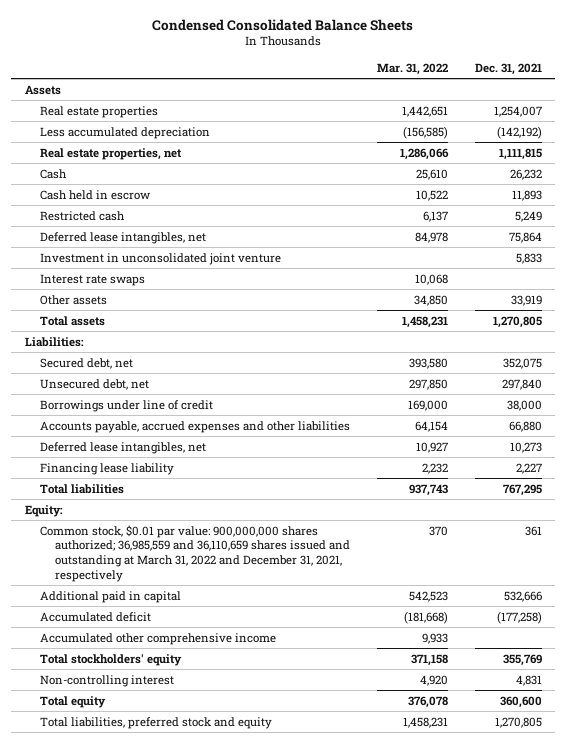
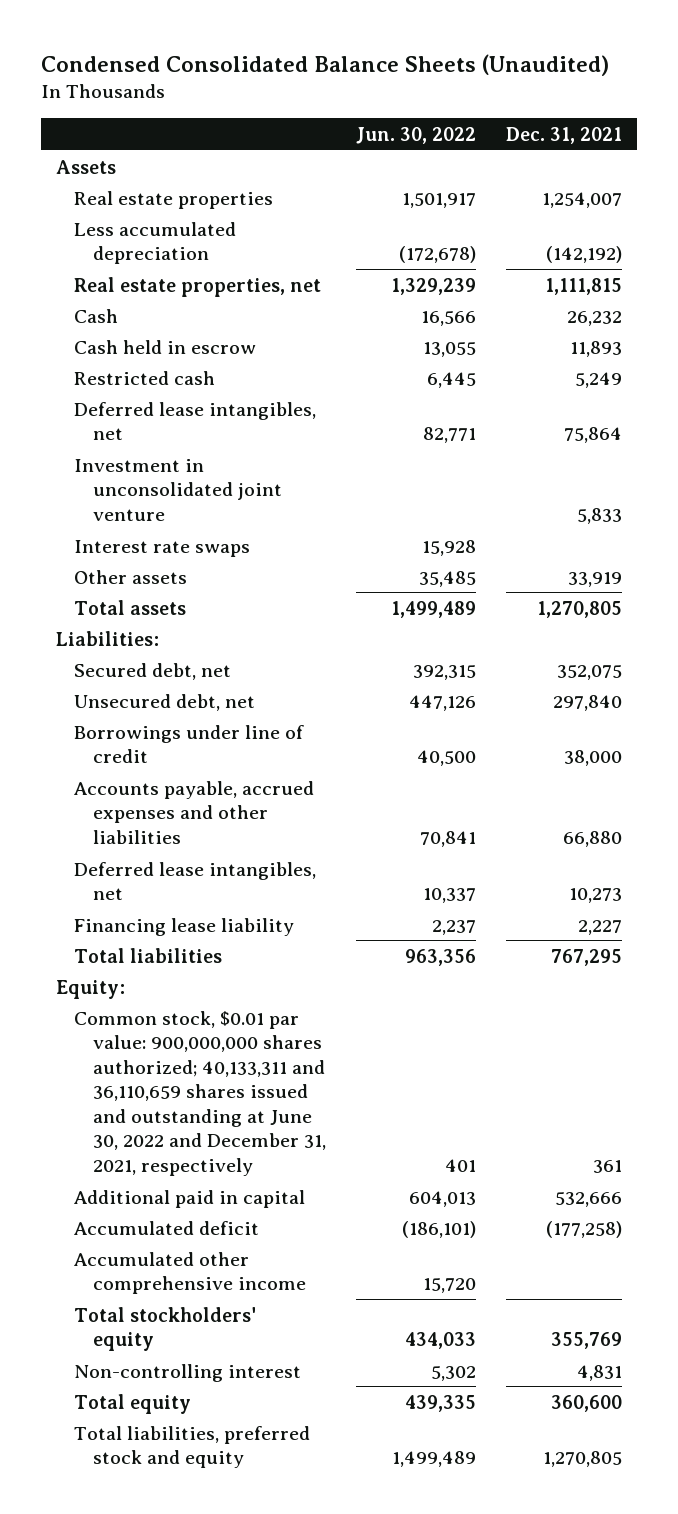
- Condensed Consolidated Balance Sheets
+ Condensed Consolidated Balance Sheets (Unaudited)
- | Mar. 31, 2022 | Dec. 31, 2021
+ | Jun. 30, 2022 | Dec. 31, 2021
- Common stock, $0.01 par value: 900,000,000 shares authorized; 36,985,559 and 36,110,659 shares issued and outstanding at March 31, 2022 and December 31, 2021, respectively | 370 | 361
+ Common stock, $0.01 par value: 900,000,000 shares authorized; 40,133,311 and 36,110,659 shares issued and outstanding at June 30, 2022 and December 31, 2021, respectively | 401 | 361

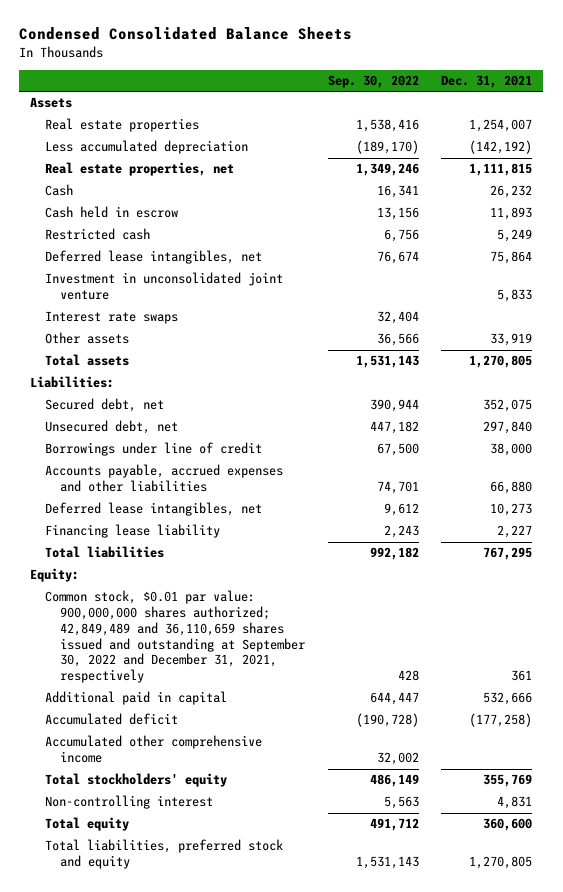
- Condensed Consolidated Balance Sheets (Unaudited)
+ Condensed Consolidated Balance Sheets
- | Jun. 30, 2022 | Dec. 31, 2021
+ | Sep. 30, 2022 | Dec. 31, 2021
- Common stock, $0.01 par value: 900,000,000 shares authorized; 40,133,311 and 36,110,659 shares issued and outstanding at June 30, 2022 and December 31, 2021, respectively | 401 | 361
+ Common stock, $0.01 par value: 900,000,000 shares authorized; 42,849,489 and 36,110,659 shares issued and outstanding at September 30, 2022 and December 31, 2021, respectively | 428 | 361

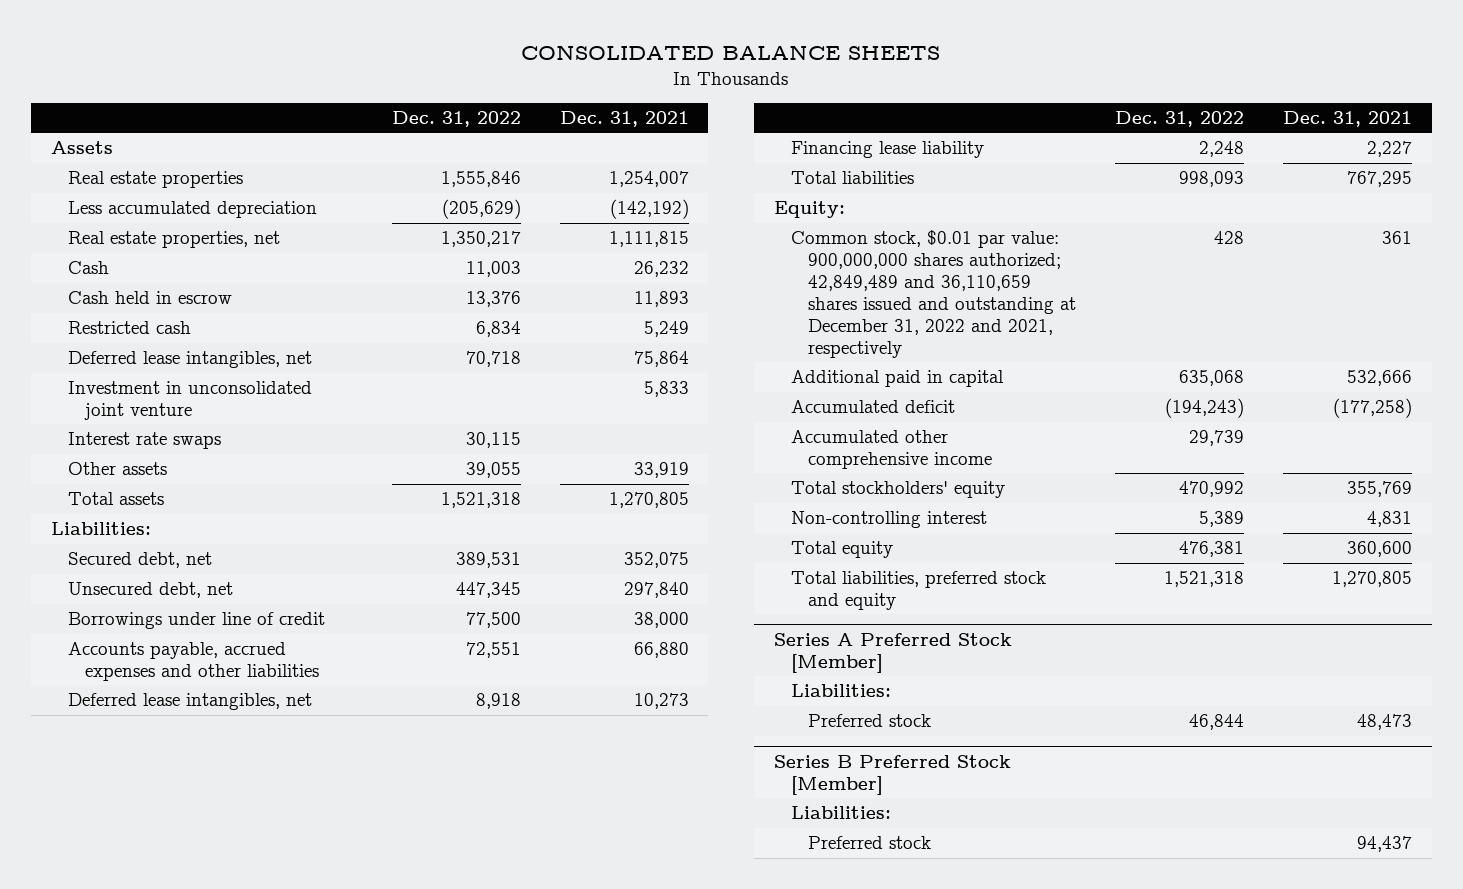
- Condensed Consolidated Balance Sheets
+ CONSOLIDATED BALANCE SHEETS
- | Sep. 30, 2022 | Dec. 31, 2021
+ | Dec. 31, 2022 | Dec. 31, 2021
- Common stock, $0.01 par value: 900,000,000 shares authorized; 42,849,489 and 36,110,659 shares issued and outstanding at September 30, 2022 and December 31, 2021, respectively | 428 | 361
+ Common stock, $0.01 par value: 900,000,000 shares authorized; 42,849,489 and 36,110,659 shares issued and outstanding at December 31, 2022 and 2021, respectively | 428 | 361
+ Series A Preferred Stock [Member]
+ Liabilities:
+ Preferred stock | 46,844 | 48,473
+ Series B Preferred Stock [Member]
+ Liabilities:
+ Preferred stock | | 94,437

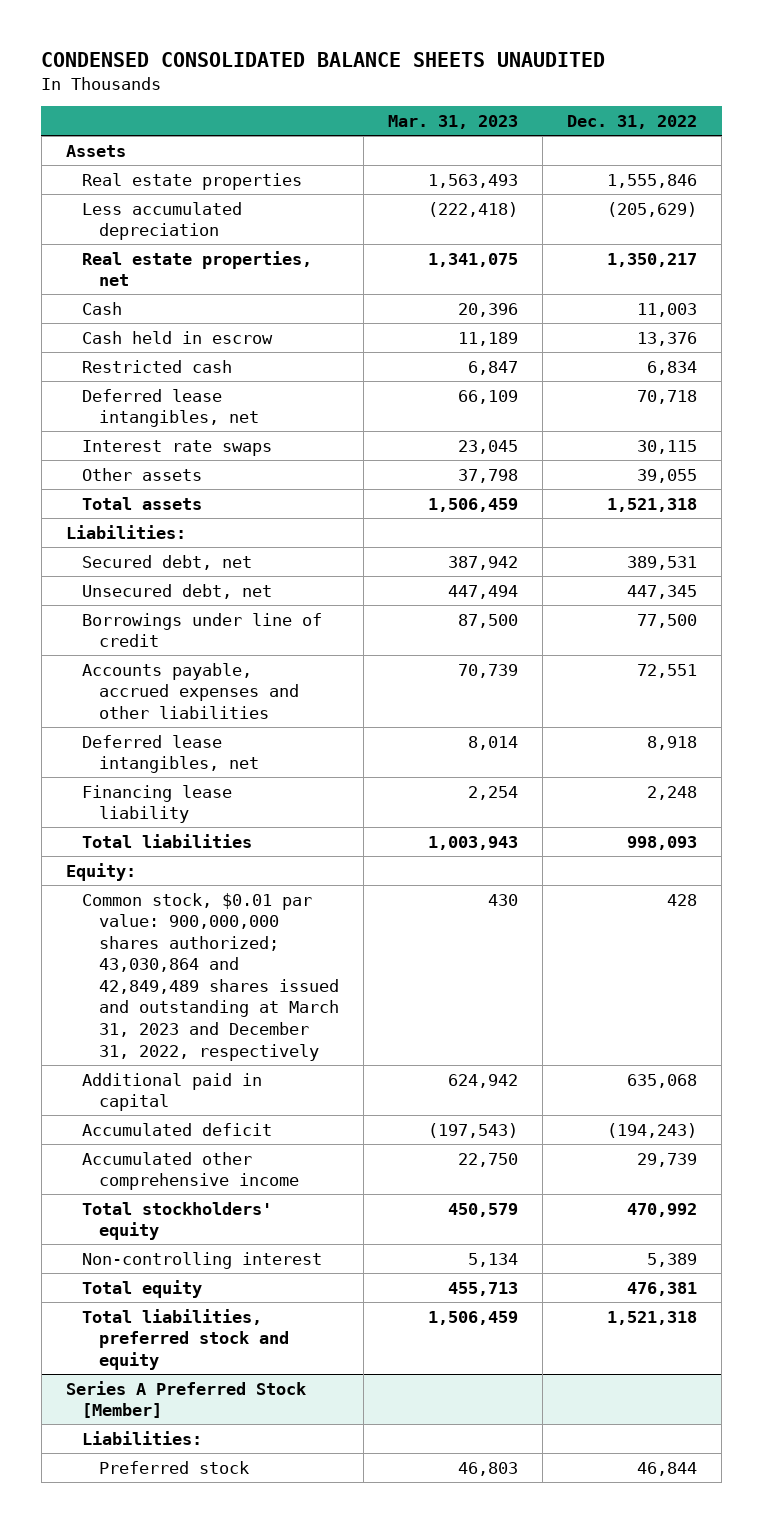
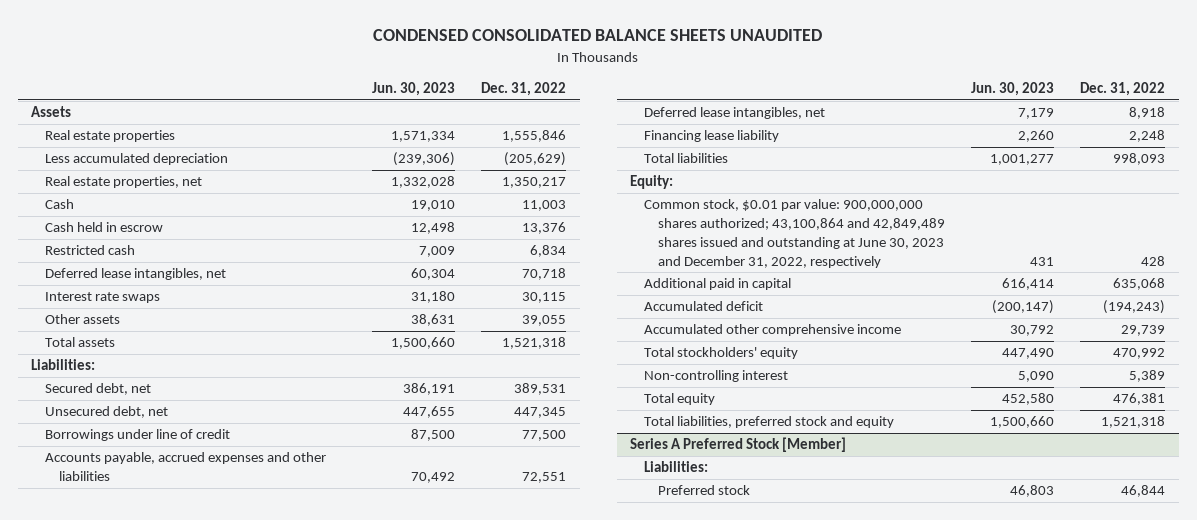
- | Mar. 31, 2023 | Dec. 31, 2022
+ | Jun. 30, 2023 | Dec. 31, 2022
- Common stock, $0.01 par value: 900,000,000 shares authorized; 43,030,864 and 42,849,489 shares issued and outstanding at March 31, 2023 and December 31, 2022, respectively | 430 | 428
+ Common stock, $0.01 par value: 900,000,000 shares authorized; 43,100,864 and 42,849,489 shares issued and outstanding at June 30, 2023 and December 31, 2022, respectively | 431 | 428

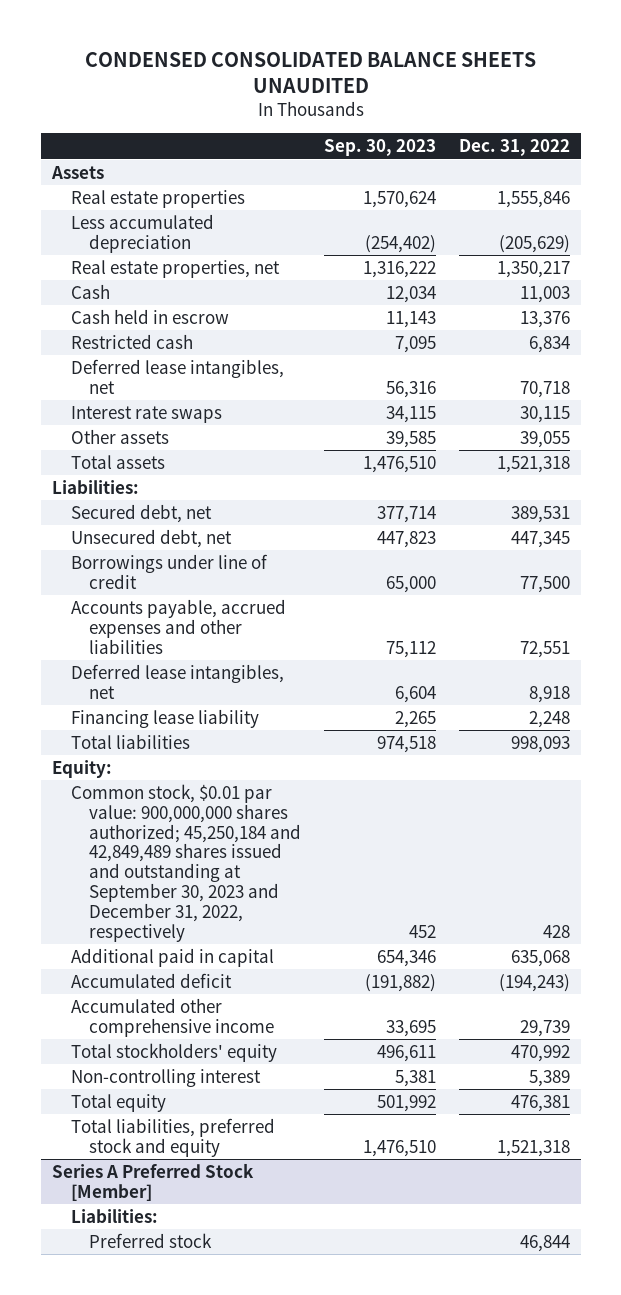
- | Jun. 30, 2023 | Dec. 31, 2022
+ | Sep. 30, 2023 | Dec. 31, 2022
- Common stock, $0.01 par value: 900,000,000 shares authorized; 43,100,864 and 42,849,489 shares issued and outstanding at June 30, 2023 and December 31, 2022, respectively | 431 | 428
+ Common stock, $0.01 par value: 900,000,000 shares authorized; 45,250,184 and 42,849,489 shares issued and outstanding at September 30, 2023 and December 31, 2022, respectively | 452 | 428

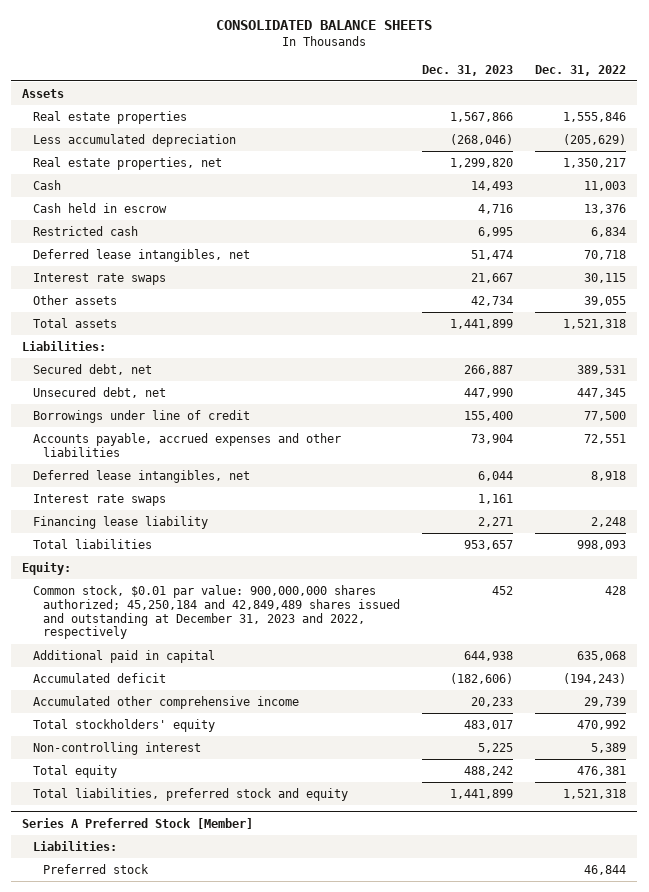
- CONDENSED CONSOLIDATED BALANCE SHEETS UNAUDITED
+ CONSOLIDATED BALANCE SHEETS
- | Sep. 30, 2023 | Dec. 31, 2022
+ | Dec. 31, 2023 | Dec. 31, 2022
+ Interest rate swaps | 1,161 |
- Common stock, $0.01 par value: 900,000,000 shares authorized; 45,250,184 and 42,849,489 shares issued and outstanding at September 30, 2023 and December 31, 2022, respectively | 452 | 428
+ Common stock, $0.01 par value: 900,000,000 shares authorized; 45,250,184 and 42,849,489 shares issued and outstanding at December 31, 2023 and 2022, respectively | 452 | 428

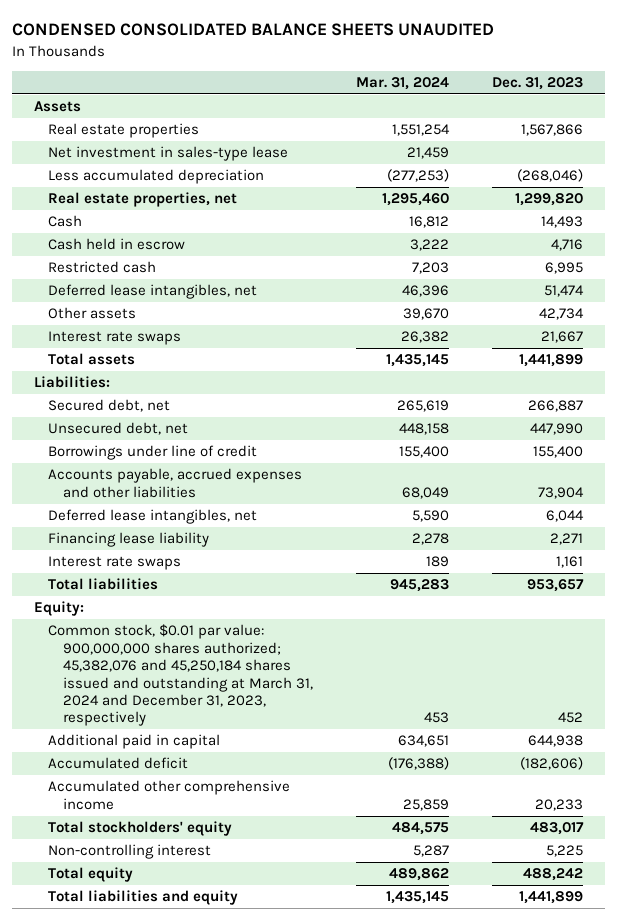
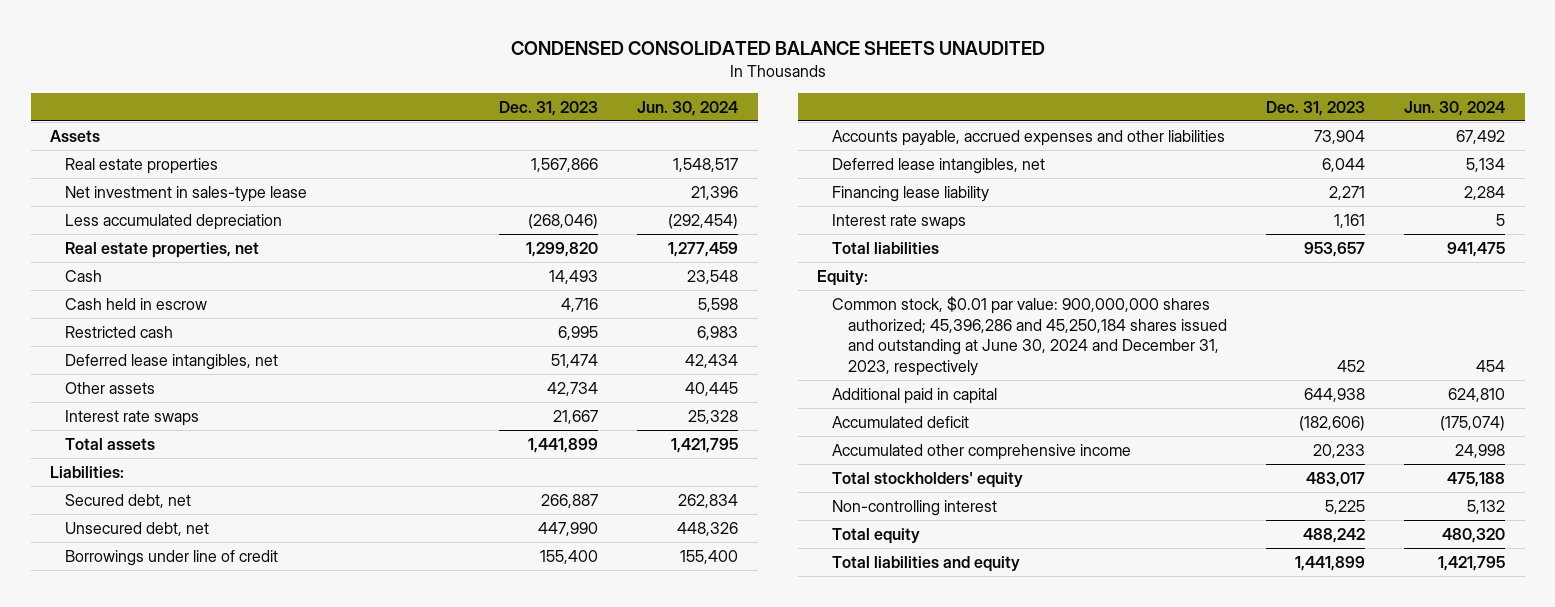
- | Mar. 31, 2024 | Dec. 31, 2023
+ | Dec. 31, 2023 | Jun. 30, 2024
- Common stock, $0.01 par value: 900,000,000 shares authorized; 45,382,076 and 45,250,184 shares issued and outstanding at March 31, 2024 and December 31, 2023, respectively | 453 | 452
+ Common stock, $0.01 par value: 900,000,000 shares authorized; 45,396,286 and 45,250,184 shares issued and outstanding at June 30, 2024 and December 31, 2023, respectively | 452 | 454

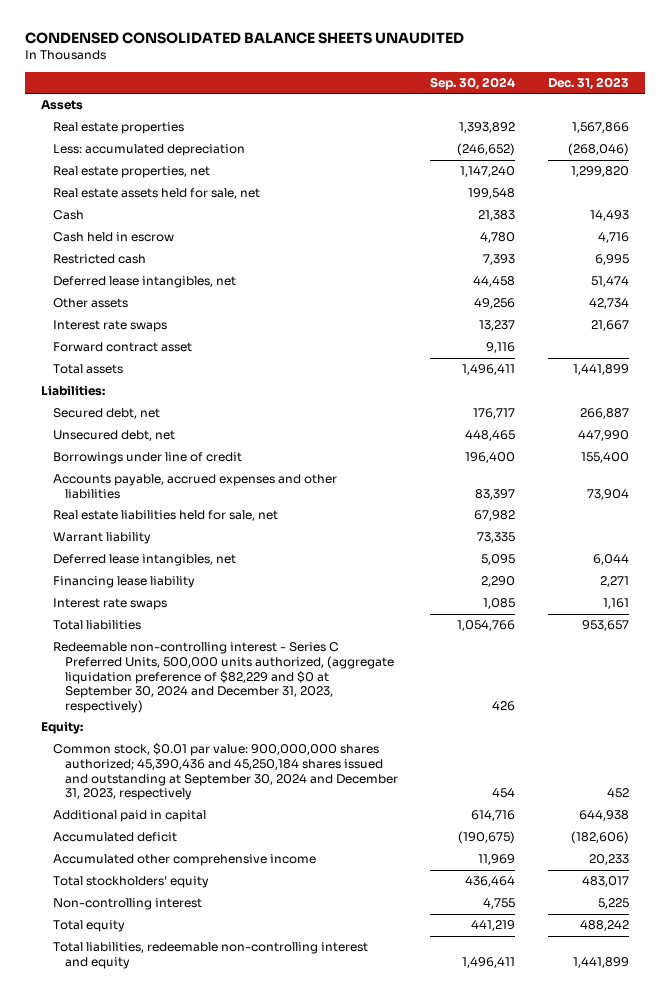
- | Dec. 31, 2023 | Jun. 30, 2024
+ | Sep. 30, 2024 | Dec. 31, 2023
- Net investment in sales-type lease | | 21,396
- Less accumulated depreciation | (268,046) | (292,454)
+ Less: accumulated depreciation | (246,652) | (268,046)
+ Real estate assets held for sale, net | 199,548 |
+ Forward contract asset | 9,116 |
+ Real estate liabilities held for sale, net | 67,982 |
+ Warrant liability | 73,335 |
+ Redeemable non-controlling interest - Series C Preferred Units, 500,000 units authorized, (aggregate liquidation preference of $82,229 and $0 at September 30, 2024 and December 31, 2023, respectively) | 426 |
- Common stock, $0.01 par value: 900,000,000 shares authorized; 45,396,286 and 45,250,184 shares issued and outstanding at June 30, 2024 and December 31, 2023, respectively | 452 | 454
+ Common stock, $0.01 par value: 900,000,000 shares authorized; 45,390,436 and 45,250,184 shares issued and outstanding at September 30, 2024 and December 31, 2023, respectively | 454 | 452
- Total liabilities and equity | 1,441,899 | 1,421,795
+ Total liabilities, redeemable non-controlling interest and equity | 1,496,411 | 1,441,899

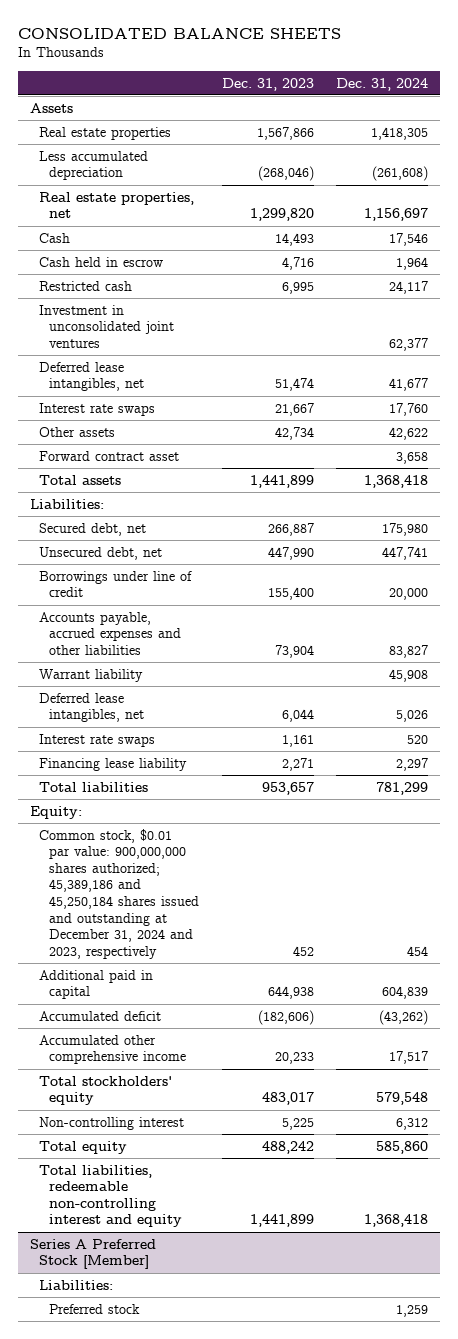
- CONDENSED CONSOLIDATED BALANCE SHEETS UNAUDITED
+ CONSOLIDATED BALANCE SHEETS
- | Sep. 30, 2024 | Dec. 31, 2023
+ | Dec. 31, 2023 | Dec. 31, 2024
- Less: accumulated depreciation | (246,652) | (268,046)
+ Less accumulated depreciation | (268,046) | (261,608)
- Real estate assets held for sale, net | 199,548 |
+ Investment in unconsolidated joint ventures | | 62,377
moved down: Other assets | 42,734 | 42,622
- Real estate liabilities held for sale, net | 67,982 |
moved down: Financing lease liability | 2,271 | 2,297
- Redeemable non-controlling interest - Series C Preferred Units, 500,000 units authorized, (aggregate liquidation preference of $82,229 and $0 at September 30, 2024 and December 31, 2023, respectively) | 426 |
- Common stock, $0.01 par value: 900,000,000 shares authorized; 45,390,436 and 45,250,184 shares issued and outstanding at September 30, 2024 and December 31, 2023, respectively | 454 | 452
+ Common stock, $0.01 par value: 900,000,000 shares authorized; 45,389,186 and 45,250,184 shares issued and outstanding at December 31, 2024 and 2023, respectively | 452 | 454
+ Series A Preferred Stock [Member]
+ Liabilities:
+ Preferred stock | | 1,259

